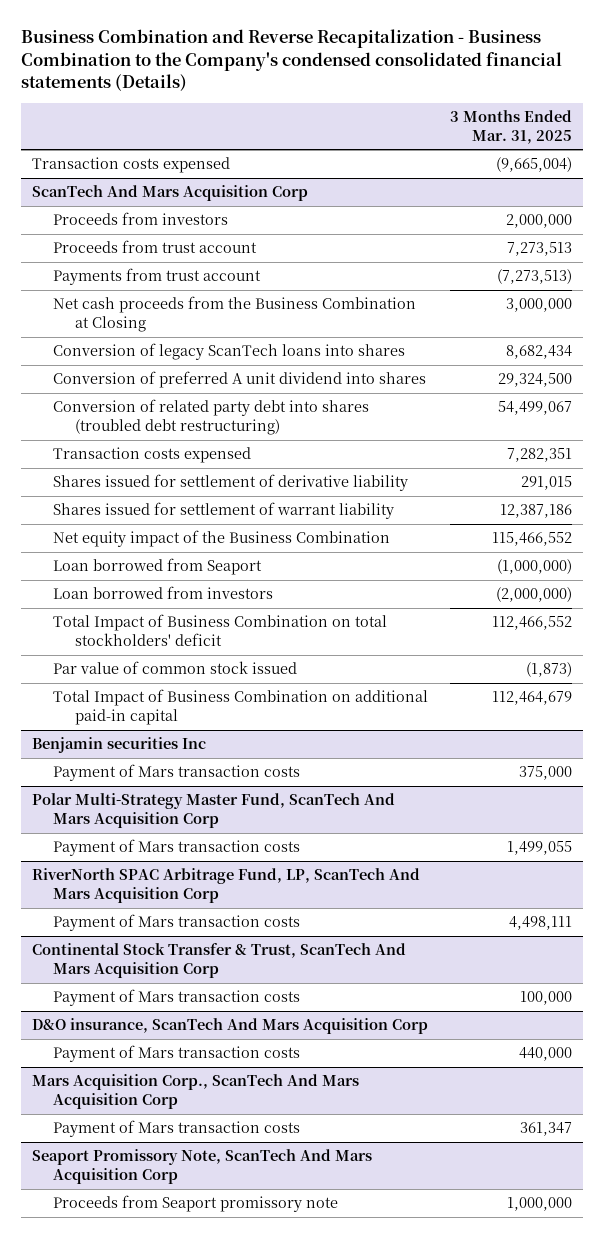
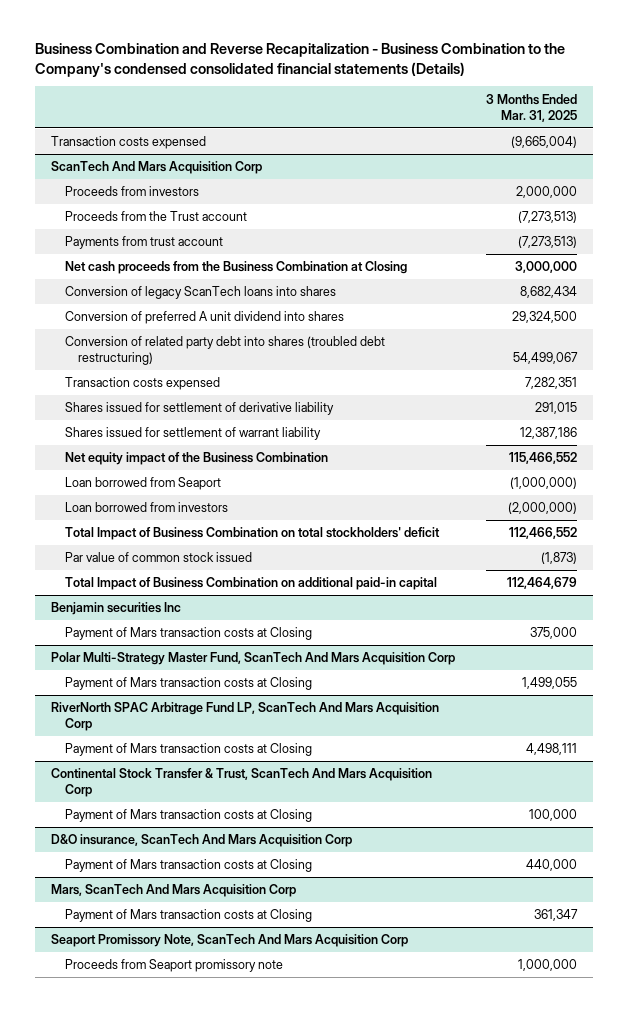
@ ScanTech And Mars Acquisition Corp
- Proceeds from trust account | 7,273,513
+ Proceeds from the Trust account | (7,273,513)
@ Benjamin securities Inc
- Payment of Mars transaction costs | 375,000
+ Payment of Mars transaction costs at Closing | 375,000
@ Polar Multi-Strategy Master Fund, ScanTech And Mars Acquisition Corp
- Payment of Mars transaction costs | 1,499,055
- RiverNorth SPAC Arbitrage Fund, LP, ScanTech And Mars Acquisition Corp
- Payment of Mars transaction costs | 4,498,111
@ Polar Multi-Strategy Master Fund, ScanTech And Mars Acquisition Corp
+ Payment of Mars transaction costs at Closing | 1,499,055
+ RiverNorth SPAC Arbitrage Fund LP, ScanTech And Mars Acquisition Corp
+ Payment of Mars transaction costs at Closing | 4,498,111
@ Continental Stock Transfer & Trust, ScanTech And Mars Acquisition Corp
- Payment of Mars transaction costs | 100,000
+ Payment of Mars transaction costs at Closing | 100,000
@ D&O insurance, ScanTech And Mars Acquisition Corp
- Payment of Mars transaction costs | 440,000
- Mars Acquisition Corp., ScanTech And Mars Acquisition Corp
- Payment of Mars transaction costs | 361,347
@ D&O insurance, ScanTech And Mars Acquisition Corp
+ Payment of Mars transaction costs at Closing | 440,000
+ Mars, ScanTech And Mars Acquisition Corp
+ Payment of Mars transaction costs at Closing | 361,347

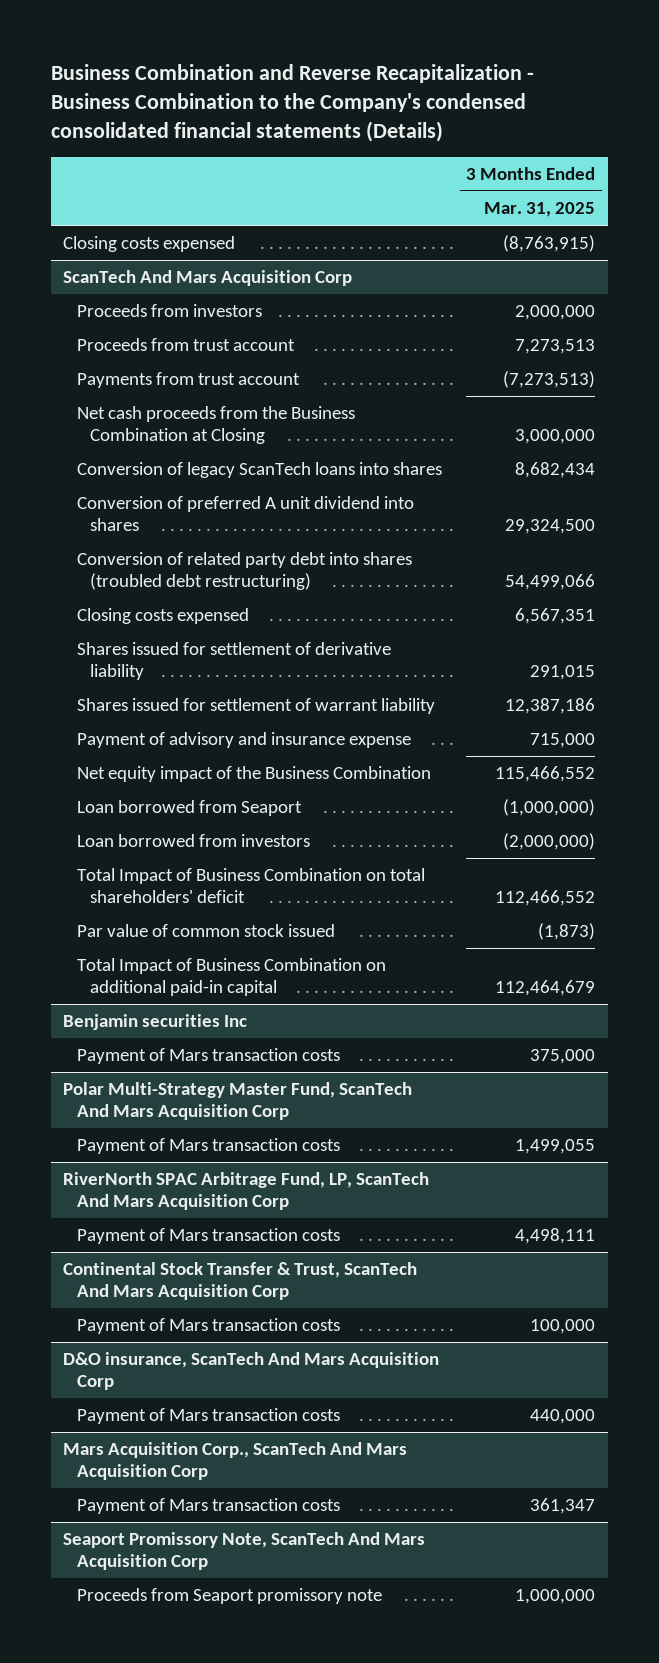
- Transaction costs expensed | (9,665,004)
+ Closing costs expensed | (8,763,915)
@ ScanTech And Mars Acquisition Corp
- Proceeds from the Trust account | (7,273,513)
+ Proceeds from trust account | 7,273,513
- Conversion of related party debt into shares (troubled debt restructuring) | 54,499,067
- Transaction costs expensed | 7,282,351
+ Conversion of related party debt into shares (troubled debt restructuring) | 54,499,066
+ Closing costs expensed | 6,567,351
+ Payment of advisory and insurance expense | 715,000
- Total Impact of Business Combination on total stockholders' deficit | 112,466,552
+ Total Impact of Business Combination on total shareholders' deficit | 112,466,552
@ Benjamin securities Inc
- Payment of Mars transaction costs at Closing | 375,000
+ Payment of Mars transaction costs | 375,000
@ Polar Multi-Strategy Master Fund, ScanTech And Mars Acquisition Corp
- Payment of Mars transaction costs at Closing | 1,499,055
- RiverNorth SPAC Arbitrage Fund LP, ScanTech And Mars Acquisition Corp
- Payment of Mars transaction costs at Closing | 4,498,111
@ Polar Multi-Strategy Master Fund, ScanTech And Mars Acquisition Corp
+ Payment of Mars transaction costs | 1,499,055
+ RiverNorth SPAC Arbitrage Fund, LP, ScanTech And Mars Acquisition Corp
+ Payment of Mars transaction costs | 4,498,111
@ Continental Stock Transfer & Trust, ScanTech And Mars Acquisition Corp
- Payment of Mars transaction costs at Closing | 100,000
+ Payment of Mars transaction costs | 100,000
@ D&O insurance, ScanTech And Mars Acquisition Corp
- Payment of Mars transaction costs at Closing | 440,000
- Mars, ScanTech And Mars Acquisition Corp
- Payment of Mars transaction costs at Closing | 361,347
@ D&O insurance, ScanTech And Mars Acquisition Corp
+ Payment of Mars transaction costs | 440,000
+ Mars Acquisition Corp., ScanTech And Mars Acquisition Corp
+ Payment of Mars transaction costs | 361,347

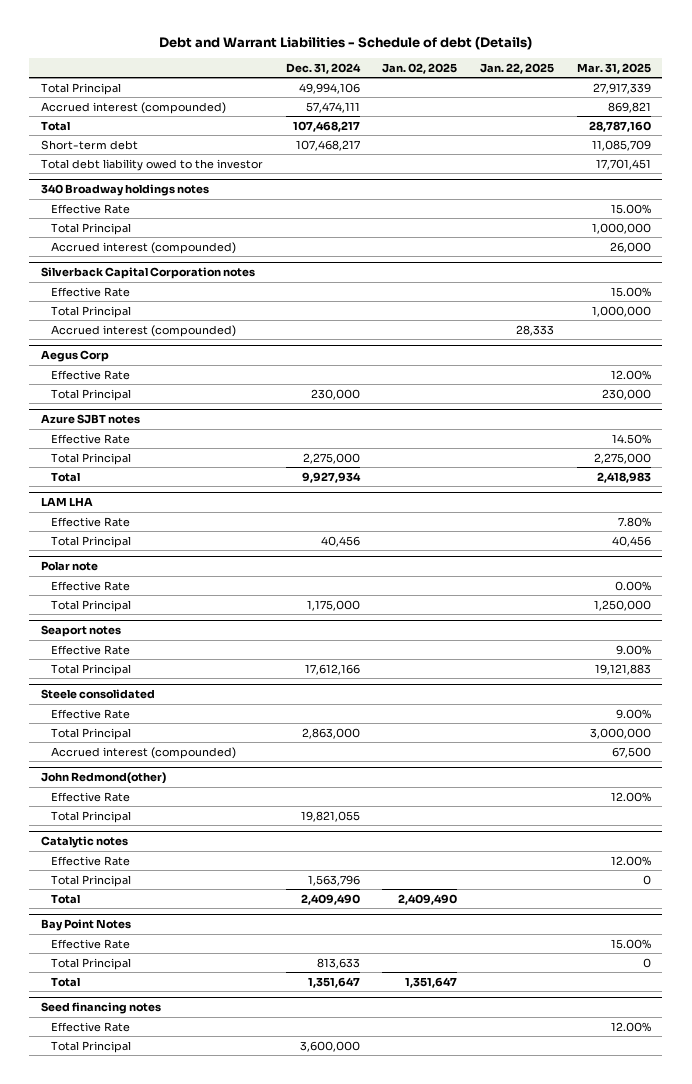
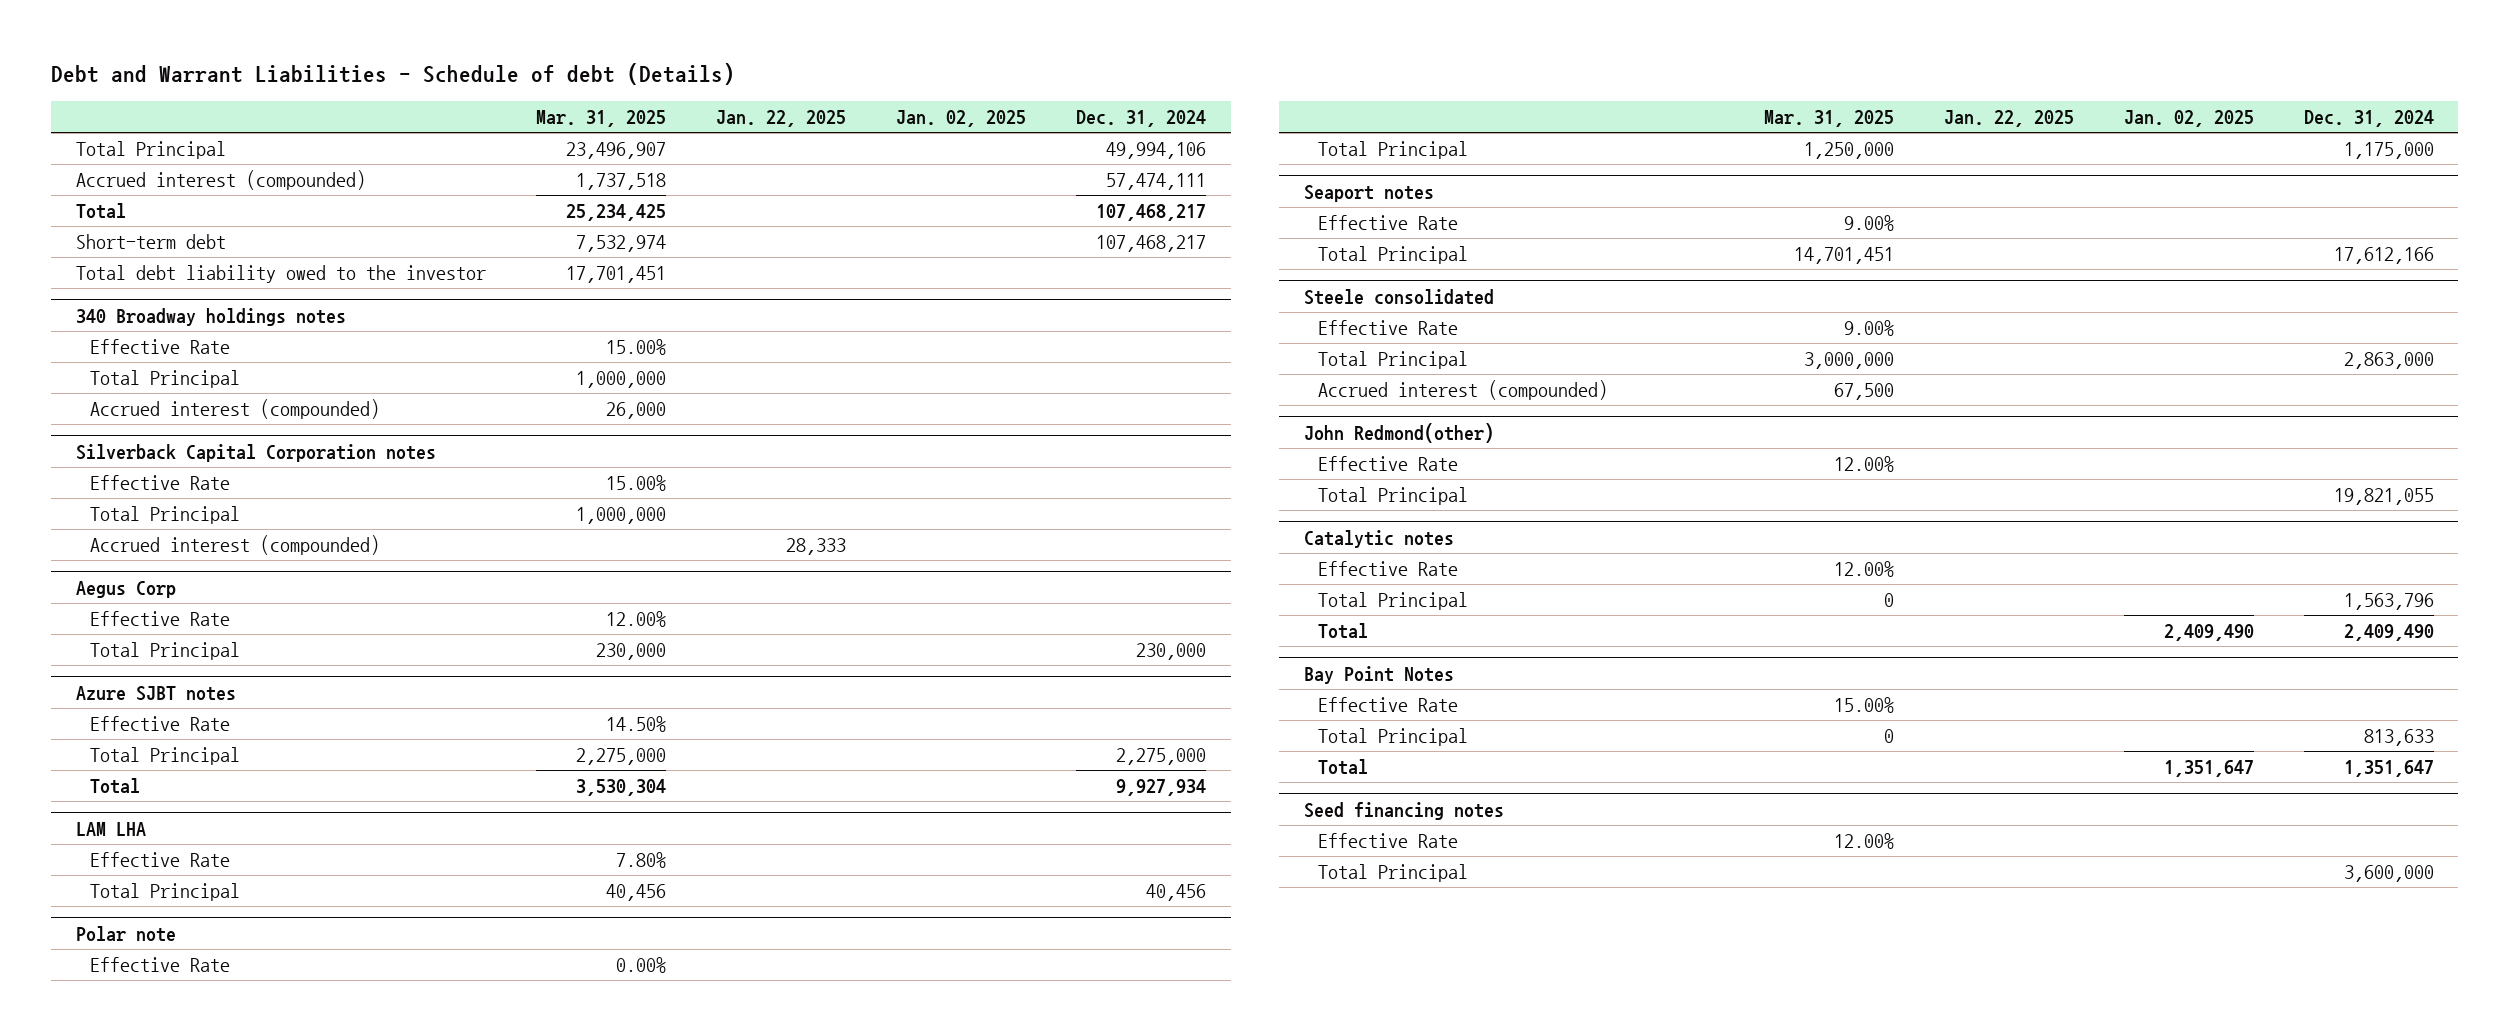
- | Dec. 31, 2024 | Jan. 02, 2025 | Jan. 22, 2025 | Mar. 31, 2025
+ | Mar. 31, 2025 | Jan. 22, 2025 | Jan. 02, 2025 | Dec. 31, 2024
- Total Principal | 49,994,106 | | | 27,917,339
- Accrued interest (compounded) | 57,474,111 | | | 869,821
- Total | 107,468,217 | | | 28,787,160
- Short-term debt | 107,468,217 | | | 11,085,709
+ Total Principal | 23,496,907 | | | 49,994,106
+ Accrued interest (compounded) | 1,737,518 | | | 57,474,111
+ Total | 25,234,425 | | | 107,468,217
+ Short-term debt | 7,532,974 | | | 107,468,217
@ Azure SJBT notes
- Total | 9,927,934 | | | 2,418,983
+ Total | 3,530,304 | | | 9,927,934
@ Seaport notes
- Total Principal | 17,612,166 | | | 19,121,883
+ Total Principal | 14,701,451 | | | 17,612,166

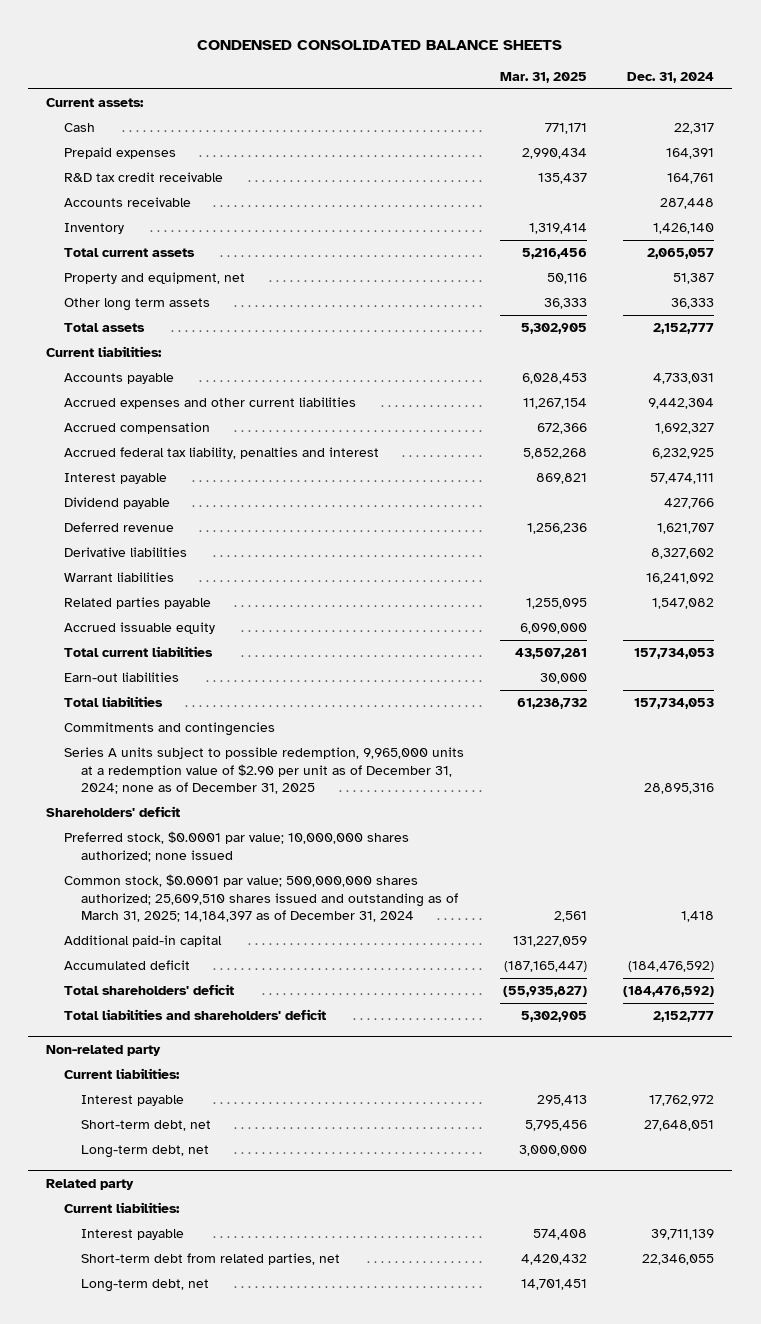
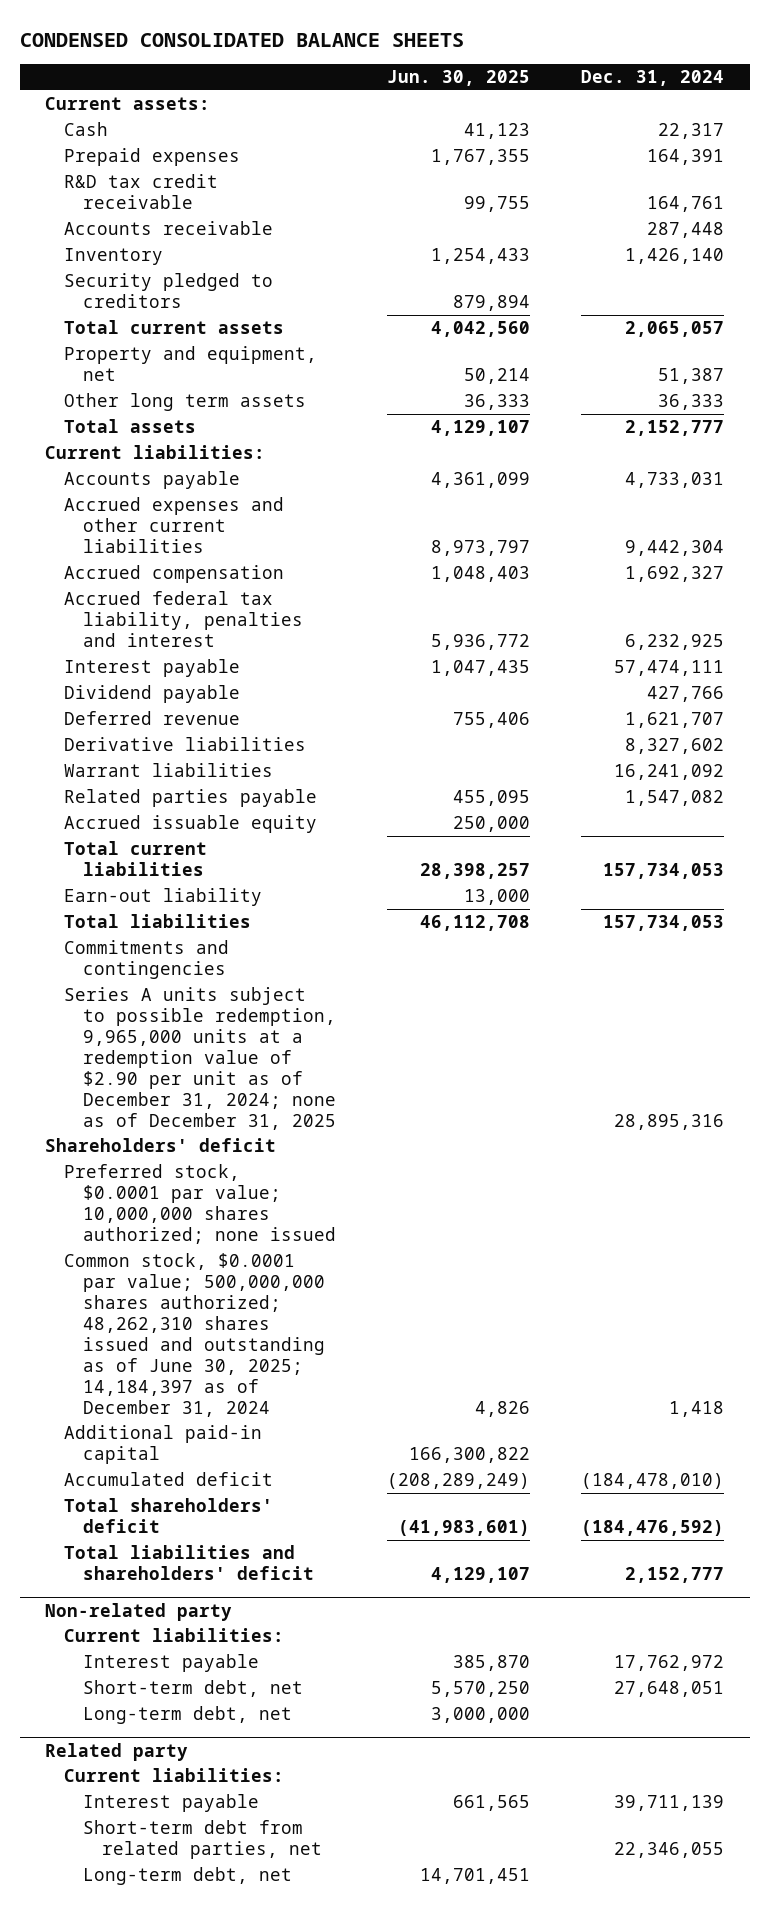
- | Mar. 31, 2025 | Dec. 31, 2024
+ | Jun. 30, 2025 | Dec. 31, 2024
+ Security pledged to creditors | 879,894 |
- Earn-out liabilities | 30,000 |
+ Earn-out liability | 13,000 |
- Common stock, $0.0001 par value; 500,000,000 shares authorized; 25,609,510 shares issued and outstanding as of March 31, 2025; 14,184,397 as of December 31, 2024 | 2,561 | 1,418
+ Common stock, $0.0001 par value; 500,000,000 shares authorized; 48,262,310 shares issued and outstanding as of June 30, 2025; 14,184,397 as of December 31, 2024 | 4,826 | 1,418
- Accumulated deficit | (187,165,447) | (184,476,592)
+ Accumulated deficit | (208,289,249) | (184,478,010)

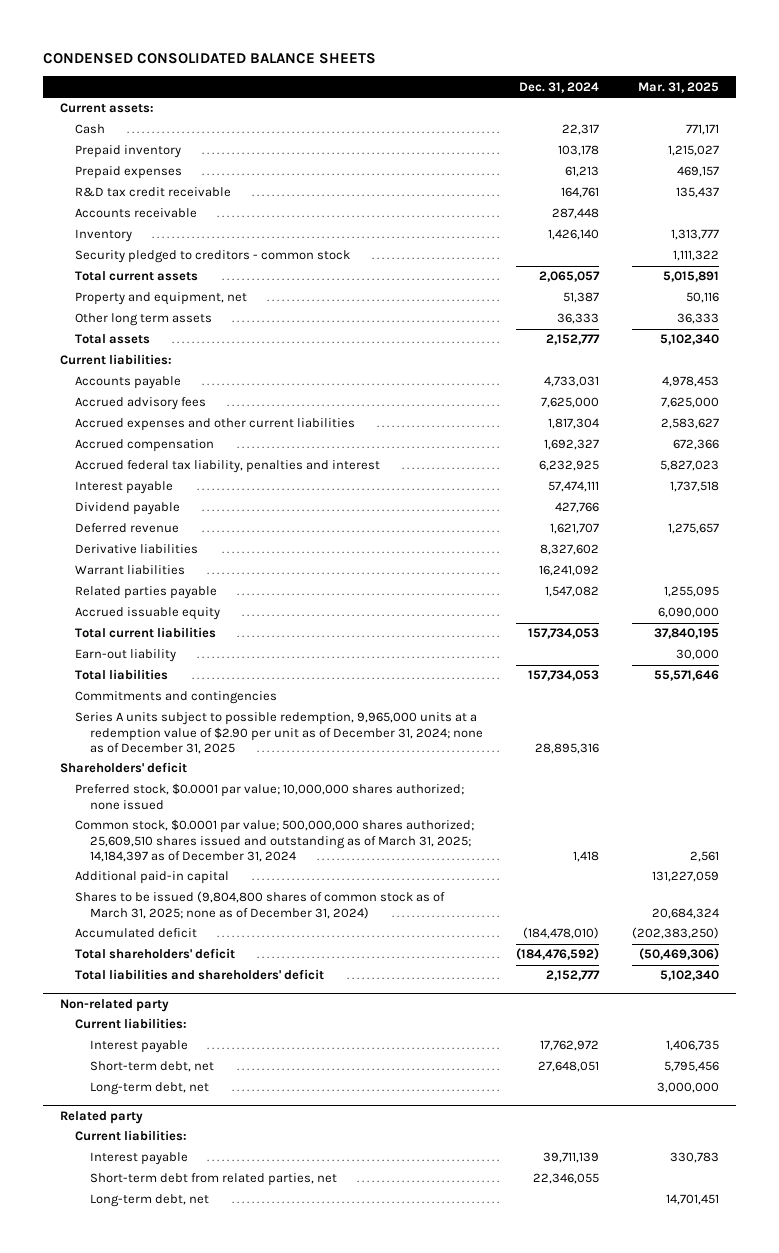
- | Jun. 30, 2025 | Dec. 31, 2024
+ | Dec. 31, 2024 | Mar. 31, 2025
- Prepaid expenses | 1,767,355 | 164,391
+ Prepaid inventory | 103,178 | 1,215,027
+ Prepaid expenses | 61,213 | 469,157
- Security pledged to creditors | 879,894 |
+ Security pledged to creditors - common stock | | 1,111,322
- Accrued expenses and other current liabilities | 8,973,797 | 9,442,304
+ Accrued advisory fees | 7,625,000 | 7,625,000
+ Accrued expenses and other current liabilities | 1,817,304 | 2,583,627
- Common stock, $0.0001 par value; 500,000,000 shares authorized; 48,262,310 shares issued and outstanding as of June 30, 2025; 14,184,397 as of December 31, 2024 | 4,826 | 1,418
+ Common stock, $0.0001 par value; 500,000,000 shares authorized; 25,609,510 shares issued and outstanding as of March 31, 2025; 14,184,397 as of December 31, 2024 | 1,418 | 2,561
+ Shares to be issued (9,804,800 shares of common stock as of March 31, 2025; none as of December 31, 2024) | | 20,684,324

